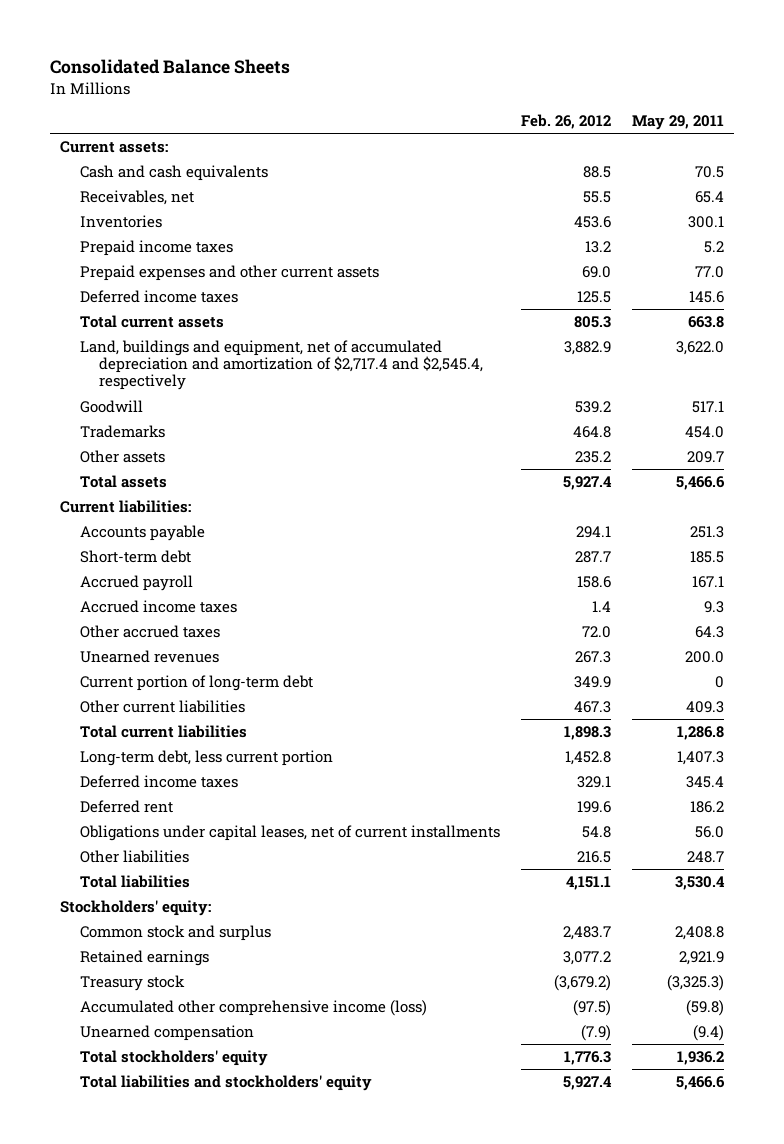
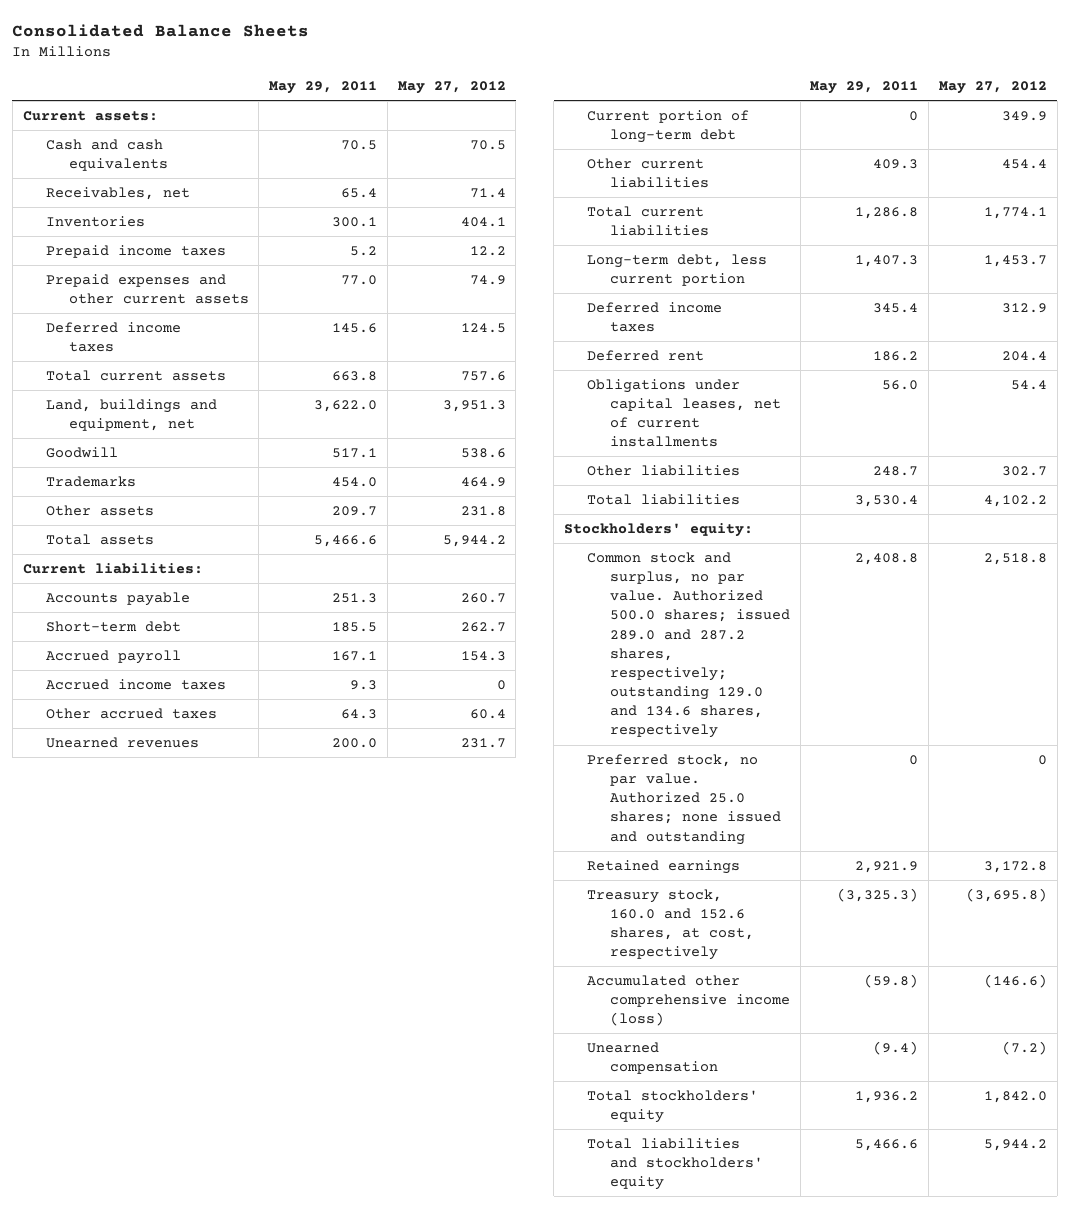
- | Feb. 26, 2012 | May 29, 2011
+ | May 29, 2011 | May 27, 2012
- Land, buildings and equipment, net of accumulated depreciation and amortization of $2,717.4 and $2,545.4, respectively | 3,882.9 | 3,622.0
+ Land, buildings and equipment, net | 3,622.0 | 3,951.3
- Common stock and surplus | 2,483.7 | 2,408.8
+ Common stock and surplus, no par value. Authorized 500.0 shares; issued 289.0 and 287.2 shares, respectively; outstanding 129.0 and 134.6 shares, respectively | 2,408.8 | 2,518.8
+ Preferred stock, no par value. Authorized 25.0 shares; none issued and outstanding | 0 | 0
- Treasury stock | (3,679.2) | (3,325.3)
+ Treasury stock, 160.0 and 152.6 shares, at cost, respectively | (3,325.3) | (3,695.8)

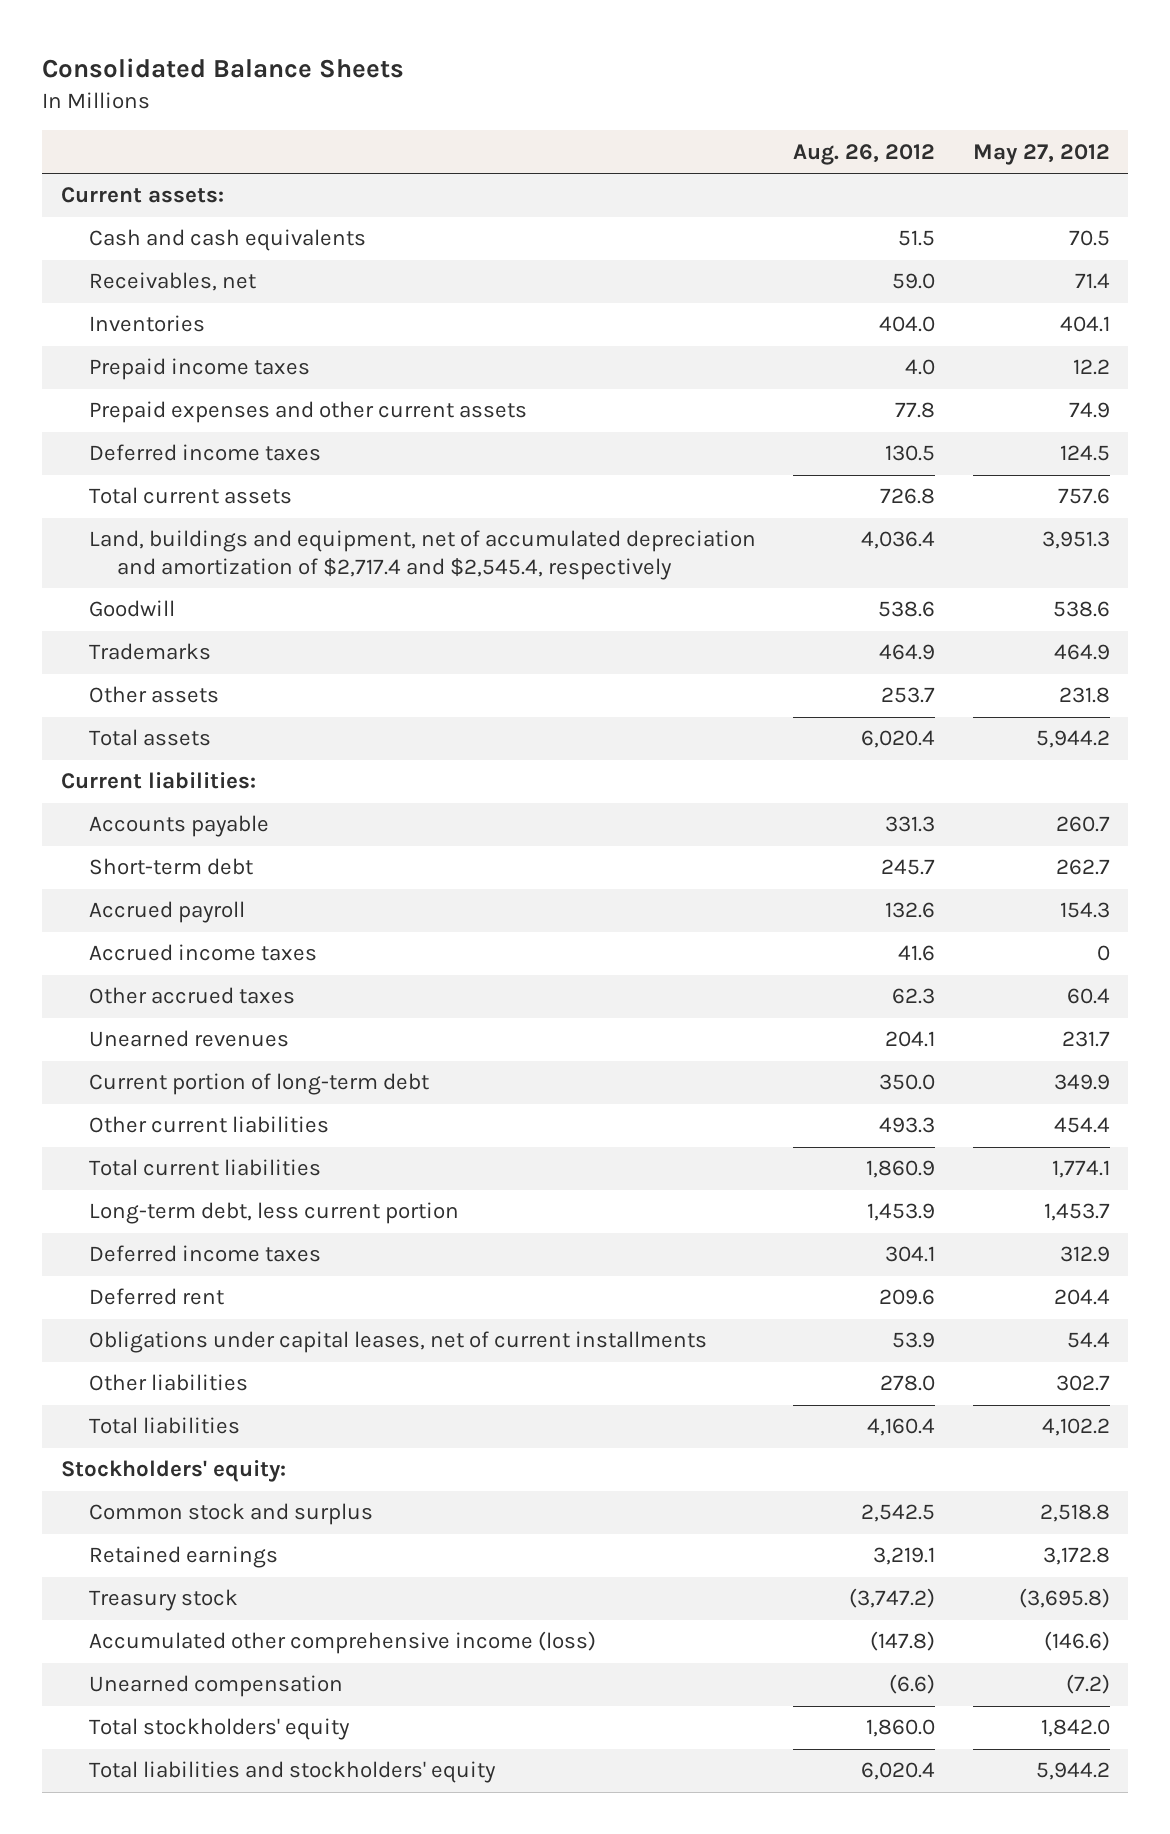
- | May 29, 2011 | May 27, 2012
+ | Aug. 26, 2012 | May 27, 2012
- Land, buildings and equipment, net | 3,622.0 | 3,951.3
+ Land, buildings and equipment, net of accumulated depreciation and amortization of $2,717.4 and $2,545.4, respectively | 4,036.4 | 3,951.3
- Common stock and surplus, no par value. Authorized 500.0 shares; issued 289.0 and 287.2 shares, respectively; outstanding 129.0 and 134.6 shares, respectively | 2,408.8 | 2,518.8
- Preferred stock, no par value. Authorized 25.0 shares; none issued and outstanding | 0 | 0
+ Common stock and surplus | 2,542.5 | 2,518.8
- Treasury stock, 160.0 and 152.6 shares, at cost, respectively | (3,325.3) | (3,695.8)
+ Treasury stock | (3,747.2) | (3,695.8)

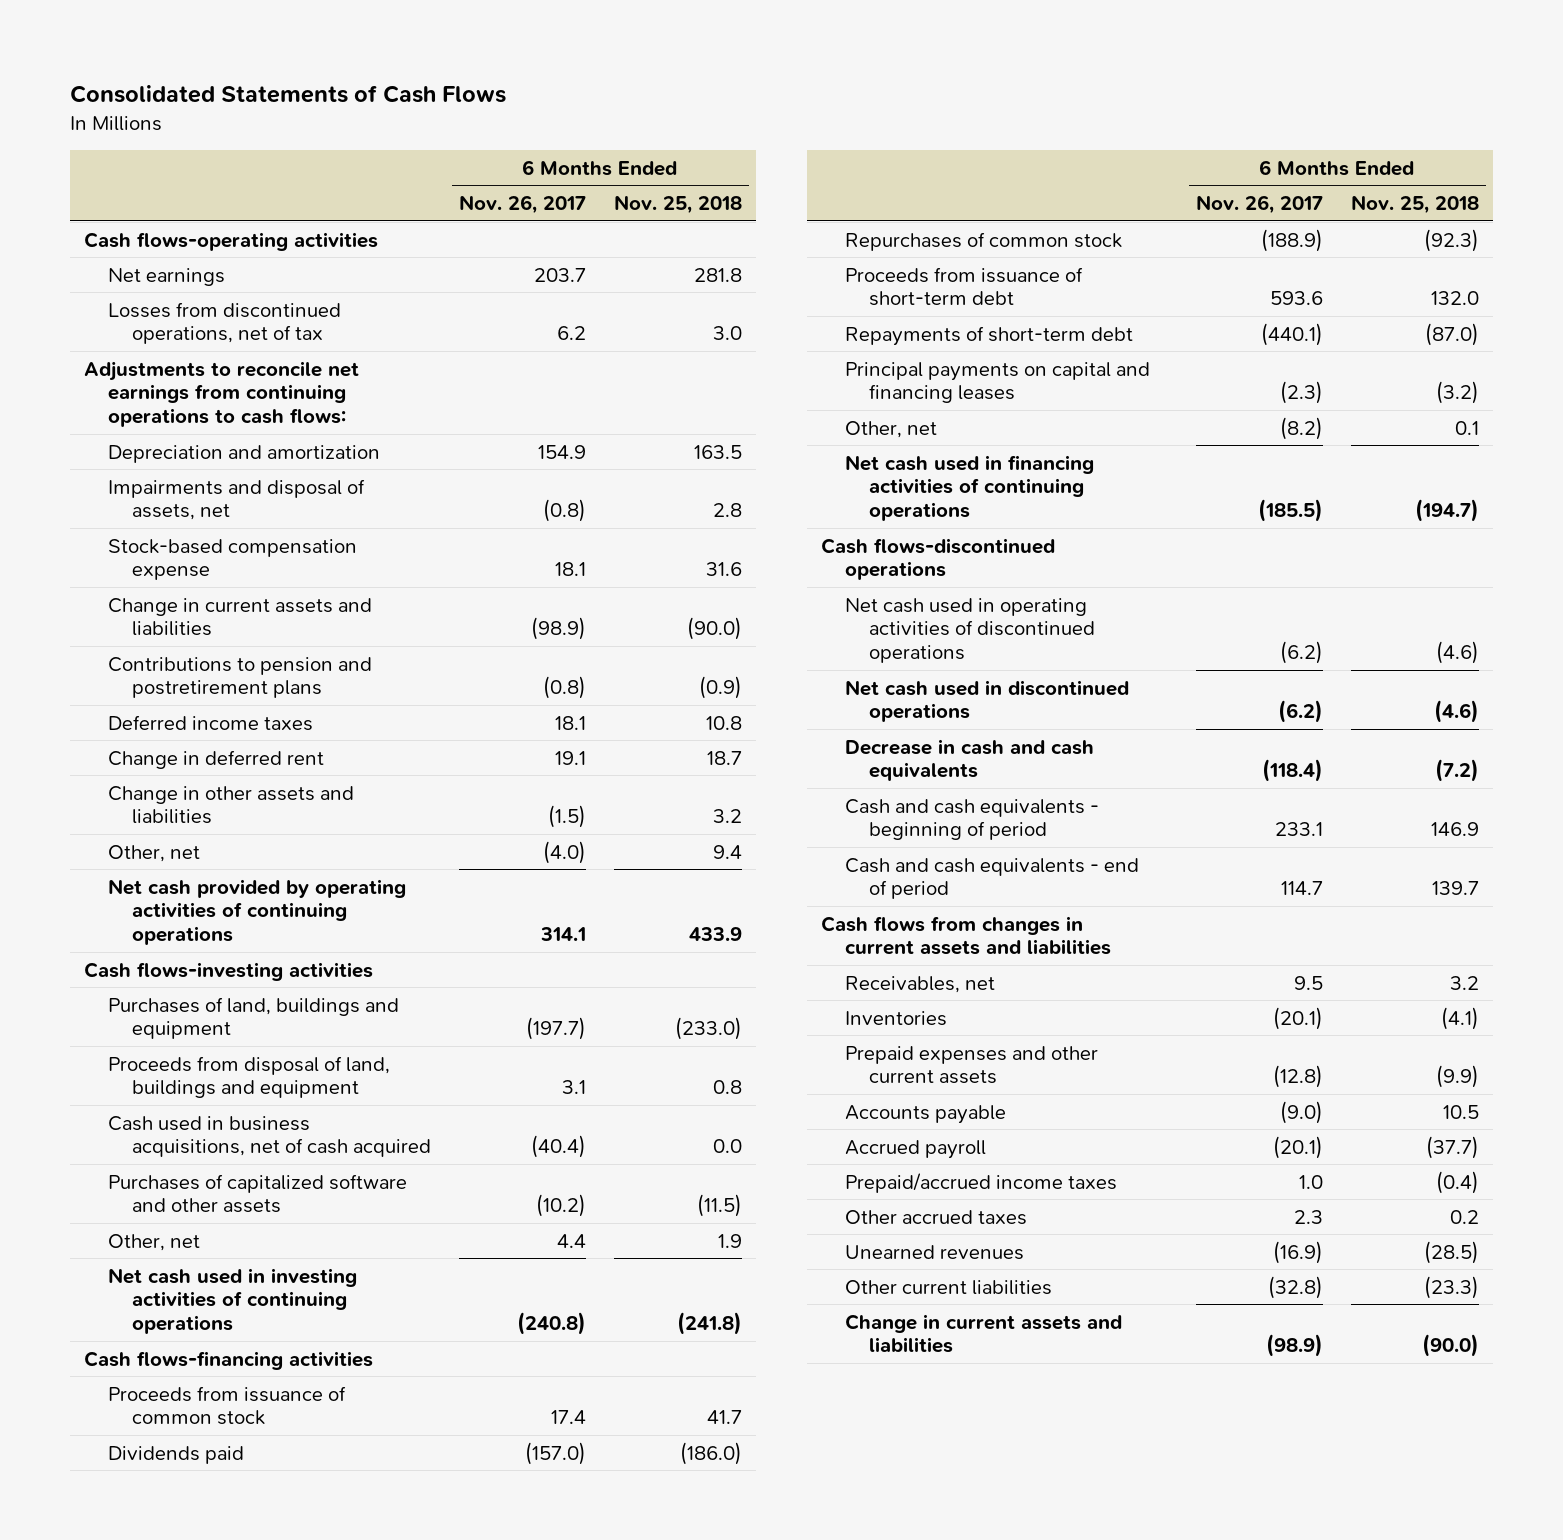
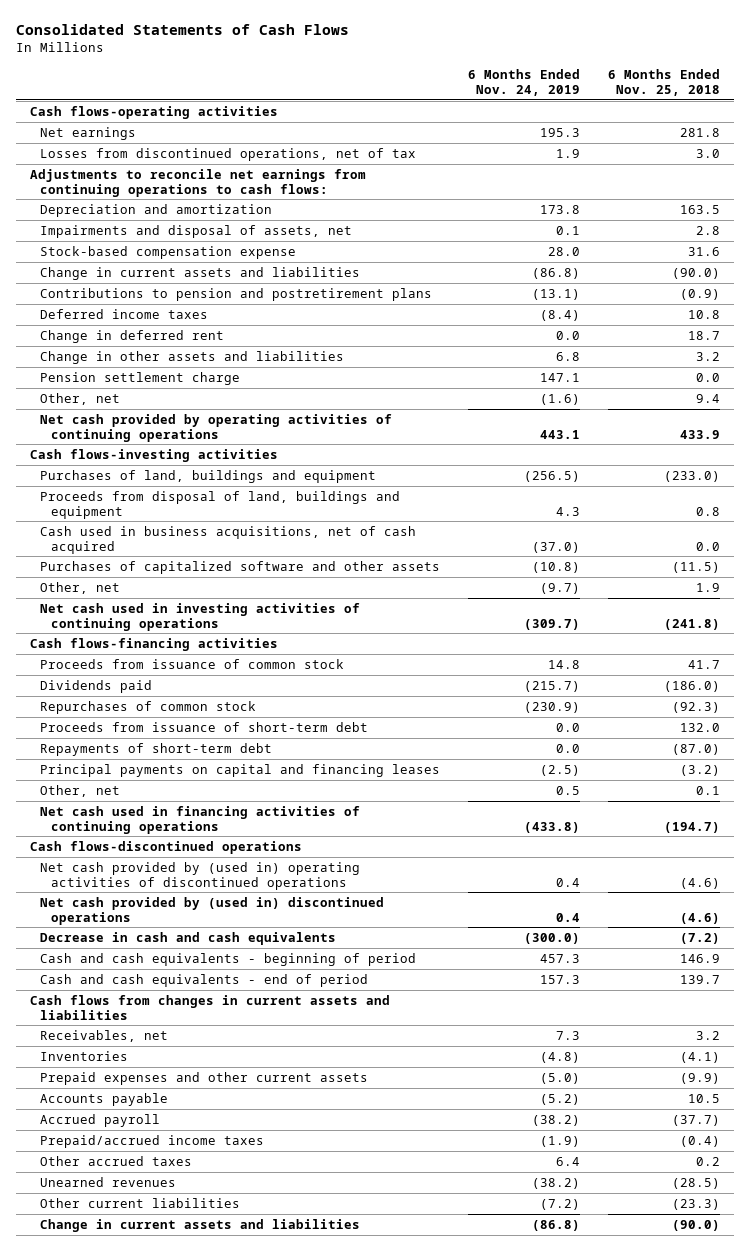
- | 6 Months Ended Nov. 26, 2017 | 6 Months Ended Nov. 25, 2018
+ | 6 Months Ended Nov. 24, 2019 | 6 Months Ended Nov. 25, 2018
+ Pension settlement charge | 147.1 | 0.0
- Net cash used in operating activities of discontinued operations | (6.2) | (4.6)
- Net cash used in discontinued operations | (6.2) | (4.6)
+ Net cash provided by (used in) operating activities of discontinued operations | 0.4 | (4.6)
+ Net cash provided by (used in) discontinued operations | 0.4 | (4.6)

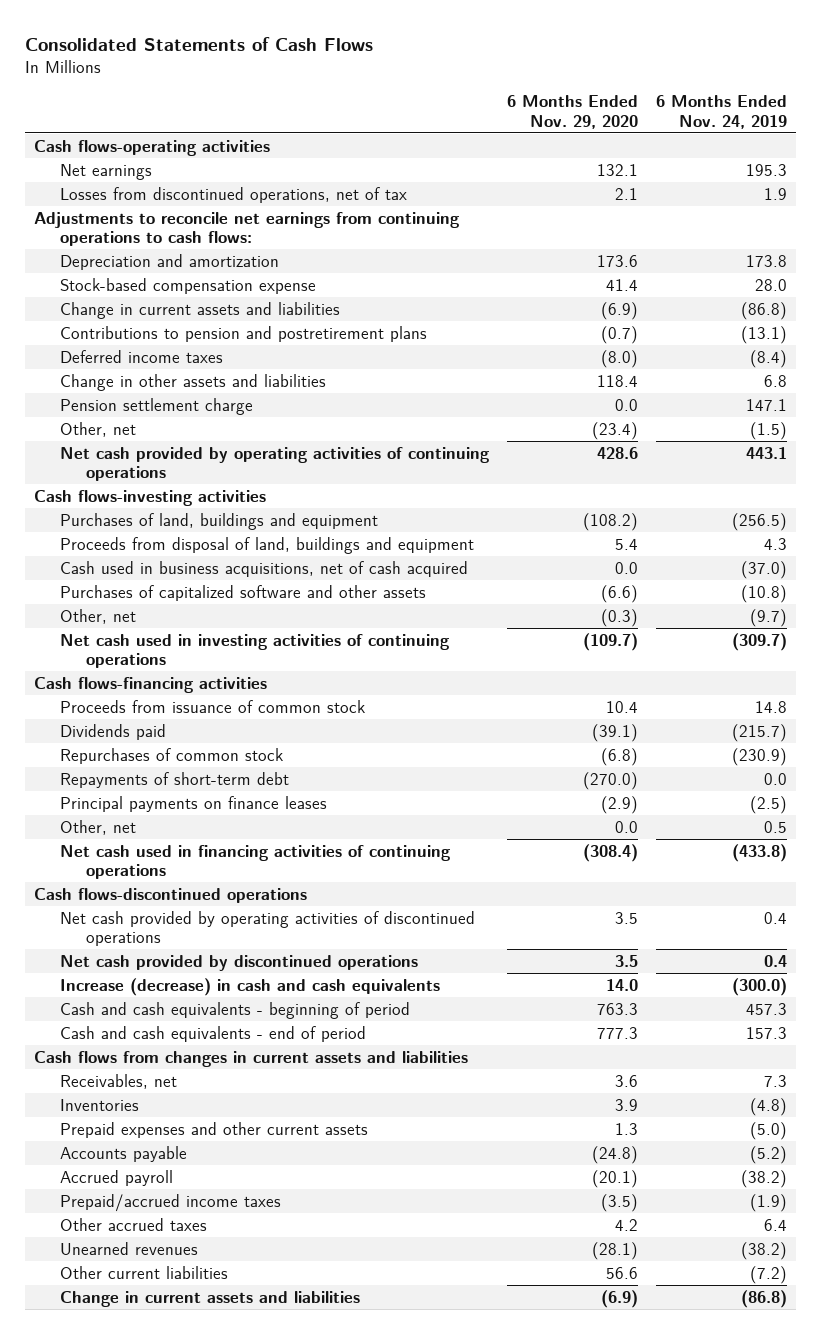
- | 6 Months Ended Nov. 24, 2019 | 6 Months Ended Nov. 25, 2018
+ | 6 Months Ended Nov. 29, 2020 | 6 Months Ended Nov. 24, 2019
- Impairments and disposal of assets, net | 0.1 | 2.8
- Change in deferred rent | 0.0 | 18.7
- Other, net | (1.6) | 9.4
+ Other, net | (23.4) | (1.5)
- Proceeds from issuance of short-term debt | 0.0 | 132.0
- Principal payments on capital and financing leases | (2.5) | (3.2)
+ Principal payments on finance leases | (2.9) | (2.5)
- Net cash provided by (used in) operating activities of discontinued operations | 0.4 | (4.6)
- Net cash provided by (used in) discontinued operations | 0.4 | (4.6)
- Decrease in cash and cash equivalents | (300.0) | (7.2)
+ Net cash provided by operating activities of discontinued operations | 3.5 | 0.4
+ Net cash provided by discontinued operations | 3.5 | 0.4
+ Increase (decrease) in cash and cash equivalents | 14.0 | (300.0)

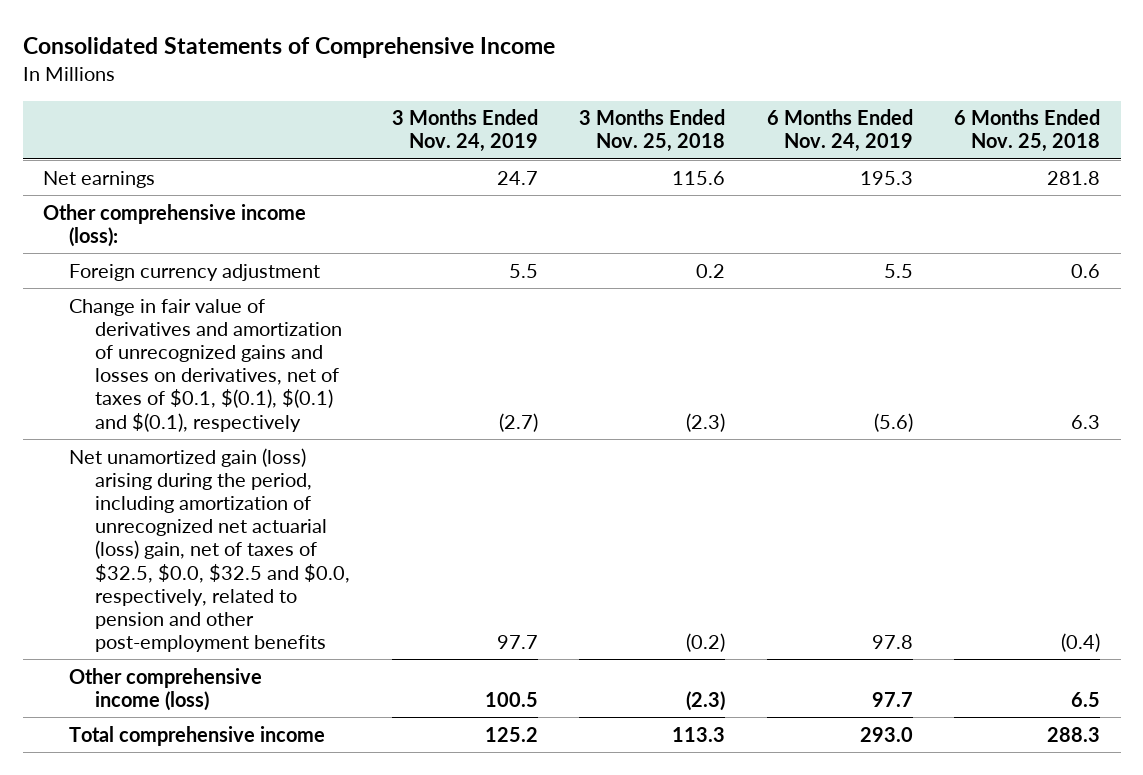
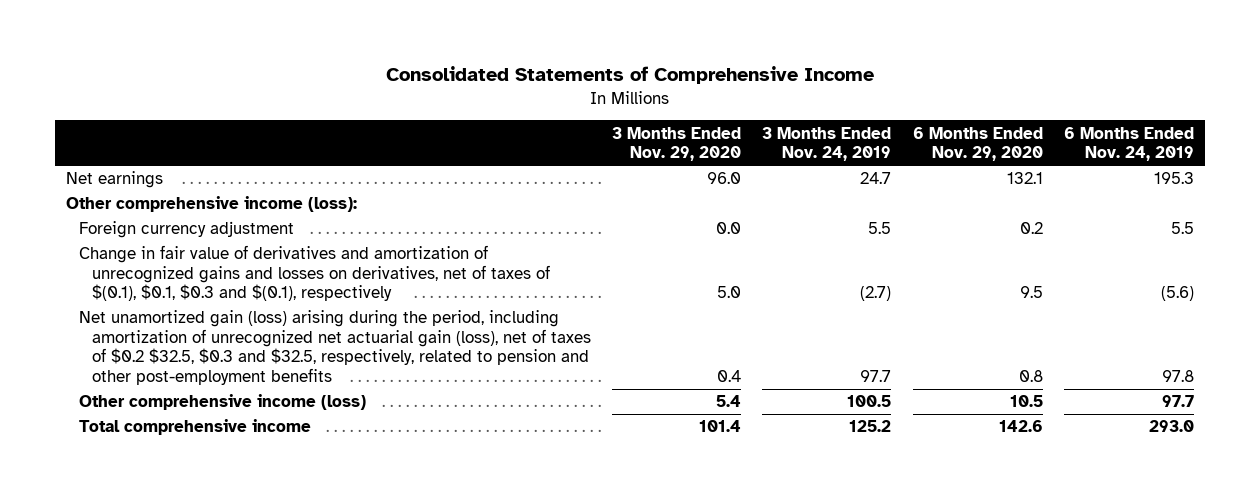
- | 3 Months Ended Nov. 24, 2019 | 3 Months Ended Nov. 25, 2018 | 6 Months Ended Nov. 24, 2019 | 6 Months Ended Nov. 25, 2018
+ | 3 Months Ended Nov. 29, 2020 | 3 Months Ended Nov. 24, 2019 | 6 Months Ended Nov. 29, 2020 | 6 Months Ended Nov. 24, 2019
- Change in fair value of derivatives and amortization of unrecognized gains and losses on derivatives, net of taxes of $0.1, $(0.1), $(0.1) and $(0.1), respectively | (2.7) | (2.3) | (5.6) | 6.3
- Net unamortized gain (loss) arising during the period, including amortization of unrecognized net actuarial (loss) gain, net of taxes of $32.5, $0.0, $32.5 and $0.0, respectively, related to pension and other post-employment benefits | 97.7 | (0.2) | 97.8 | (0.4)
+ Change in fair value of derivatives and amortization of unrecognized gains and losses on derivatives, net of taxes of $(0.1), $0.1, $0.3 and $(0.1), respectively | 5.0 | (2.7) | 9.5 | (5.6)
+ Net unamortized gain (loss) arising during the period, including amortization of unrecognized net actuarial gain (loss), net of taxes of $0.2 $32.5, $0.3 and $32.5, respectively, related to pension and other post-employment benefits | 0.4 | 97.7 | 0.8 | 97.8

